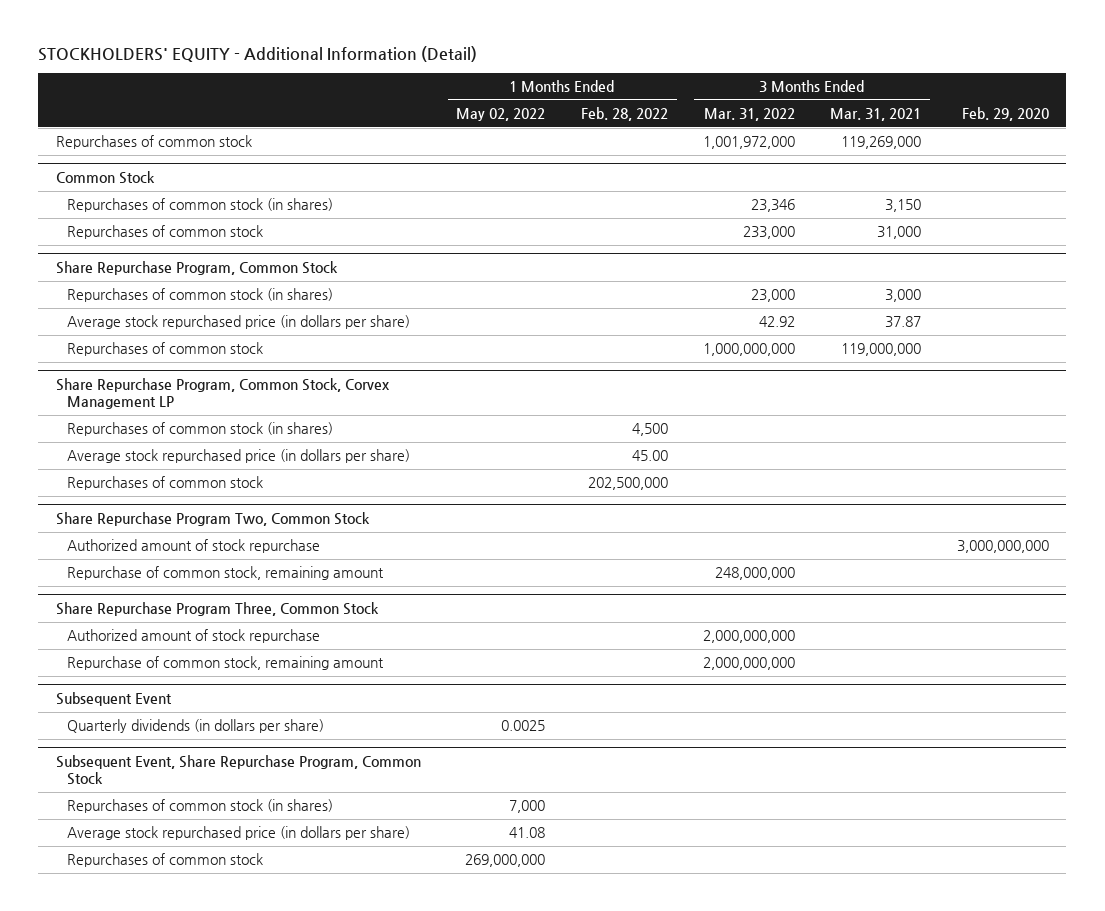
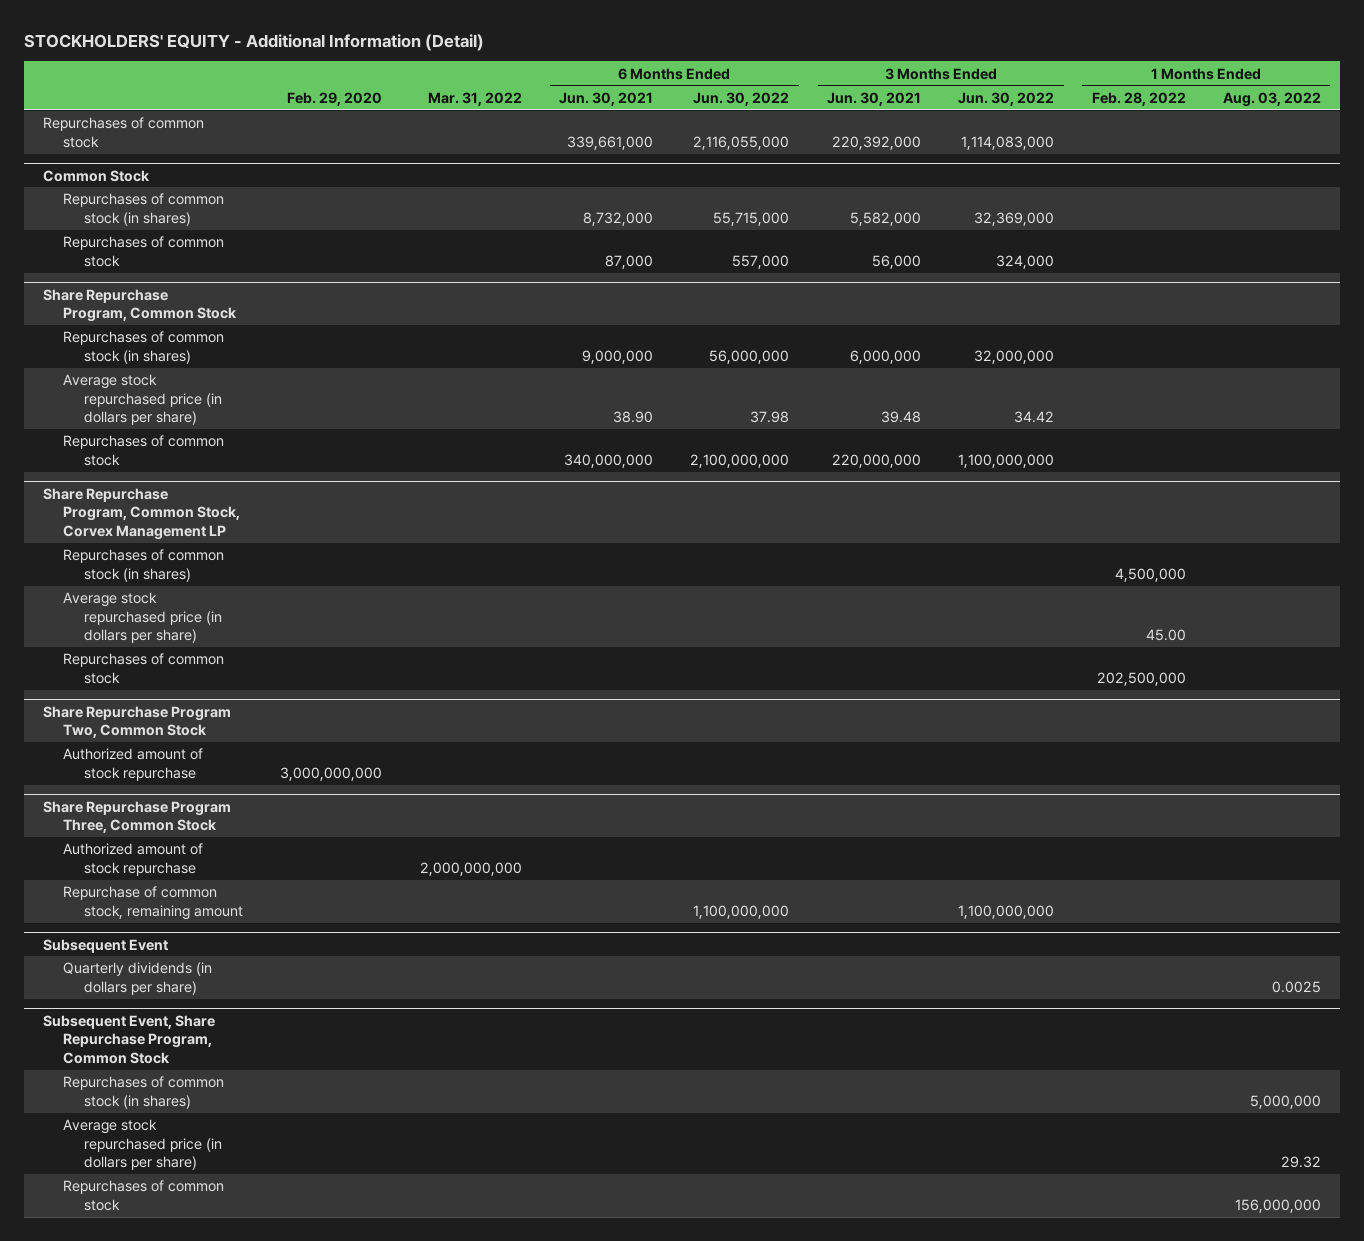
- | 1 Months Ended May 02, 2022 | 1 Months Ended Feb. 28, 2022 | 3 Months Ended Mar. 31, 2022 | 3 Months Ended Mar. 31, 2021 | Feb. 29, 2020
+ | Feb. 29, 2020 | Mar. 31, 2022 | 6 Months Ended Jun. 30, 2021 | 6 Months Ended Jun. 30, 2022 | 3 Months Ended Jun. 30, 2021 | 3 Months Ended Jun. 30, 2022 | 1 Months Ended Feb. 28, 2022 | 1 Months Ended Aug. 03, 2022
@ Share Repurchase Program, Common Stock, Corvex Management LP
- Repurchases of common stock (in shares) | | 4,500 | | |
+ Repurchases of common stock (in shares) | | | | | | | 4,500,000 |
@ Share Repurchase Program Two, Common Stock
- Repurchase of common stock, remaining amount | | | 248,000,000 | |

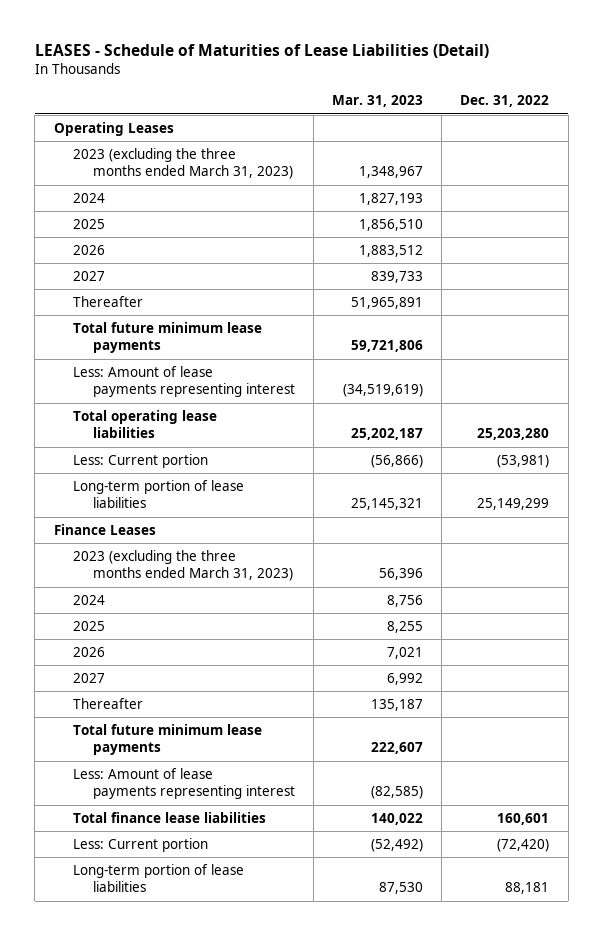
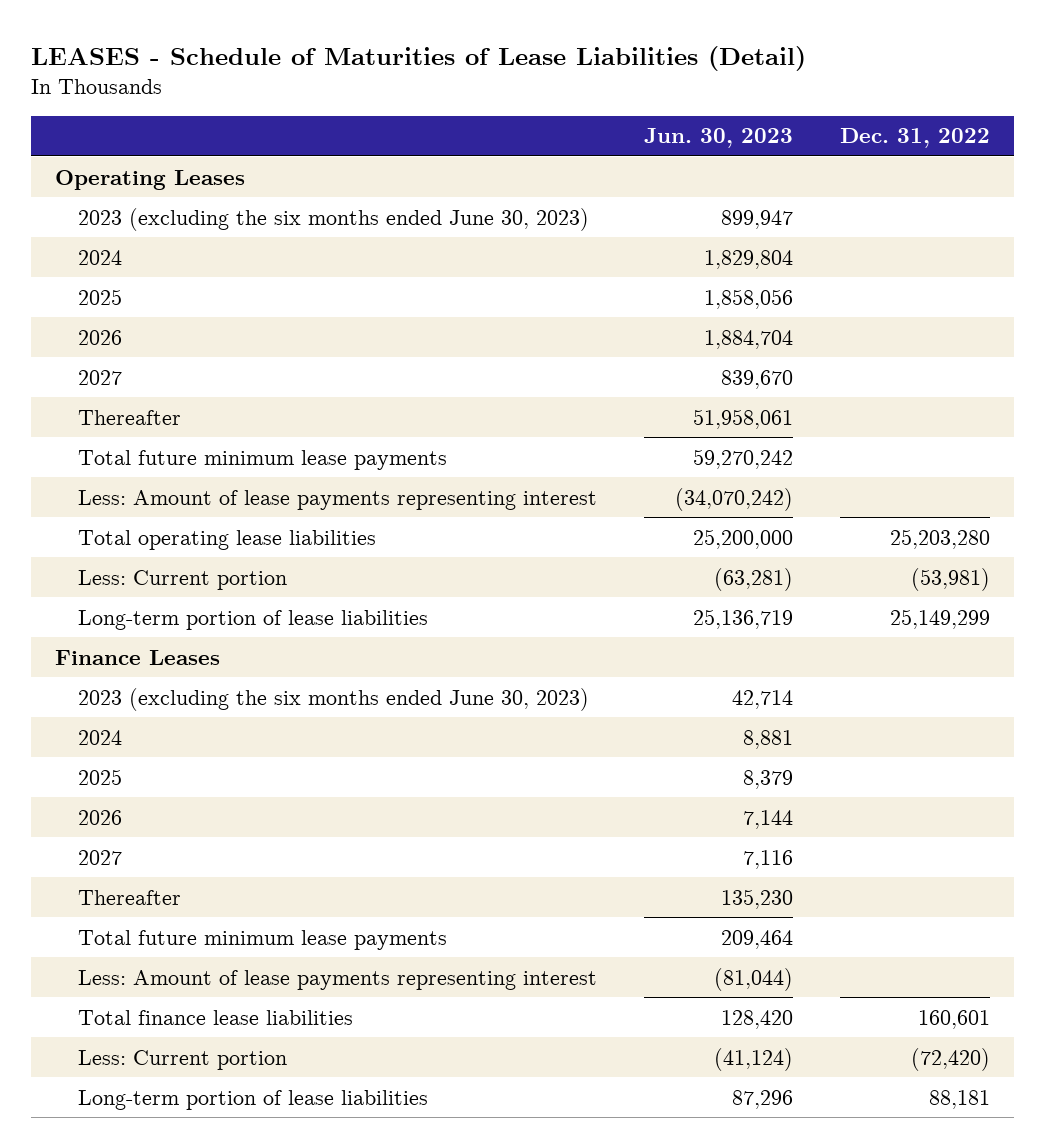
- | Mar. 31, 2023 | Dec. 31, 2022
+ | Jun. 30, 2023 | Dec. 31, 2022
- 2023 (excluding the three months ended March 31, 2023) | 1,348,967 |
+ 2023 (excluding the six months ended June 30, 2023) | 899,947 |
- 2023 (excluding the three months ended March 31, 2023) | 56,396 |
+ 2023 (excluding the six months ended June 30, 2023) | 42,714 |

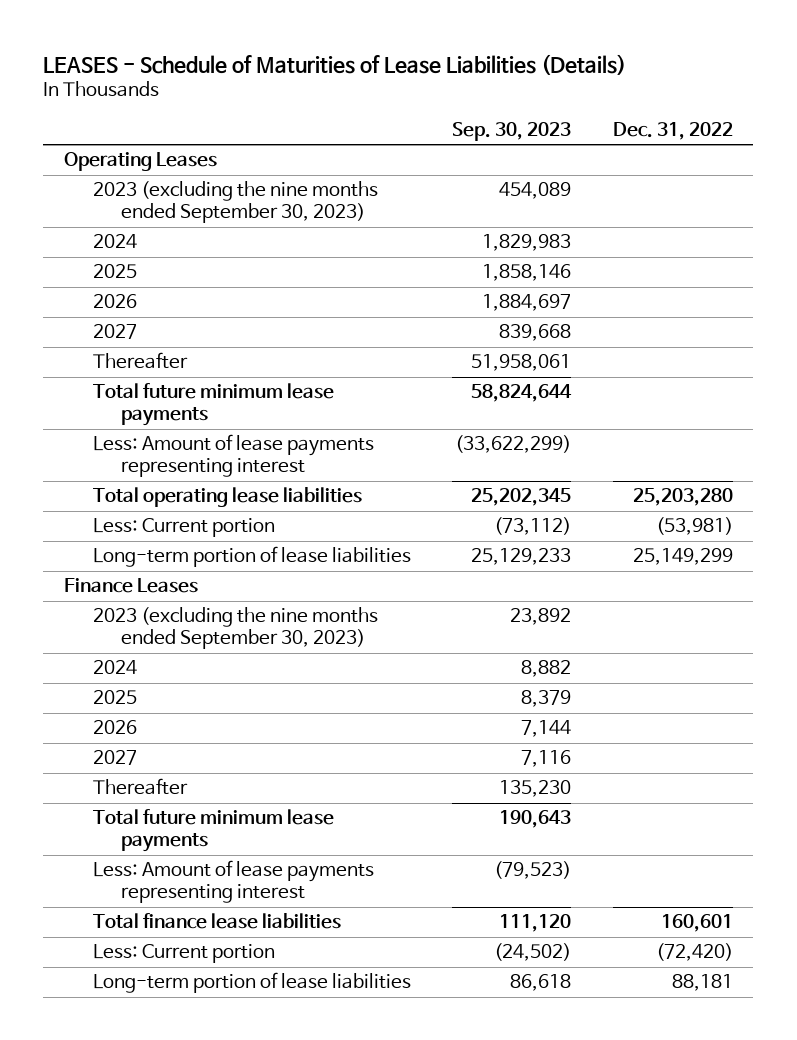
- LEASES - Schedule of Maturities of Lease Liabilities (Detail)
+ LEASES - Schedule of Maturities of Lease Liabilities (Details)
- | Jun. 30, 2023 | Dec. 31, 2022
+ | Sep. 30, 2023 | Dec. 31, 2022
- 2023 (excluding the six months ended June 30, 2023) | 899,947 |
+ 2023 (excluding the nine months ended September 30, 2023) | 454,089 |
- 2023 (excluding the six months ended June 30, 2023) | 42,714 |
+ 2023 (excluding the nine months ended September 30, 2023) | 23,892 |

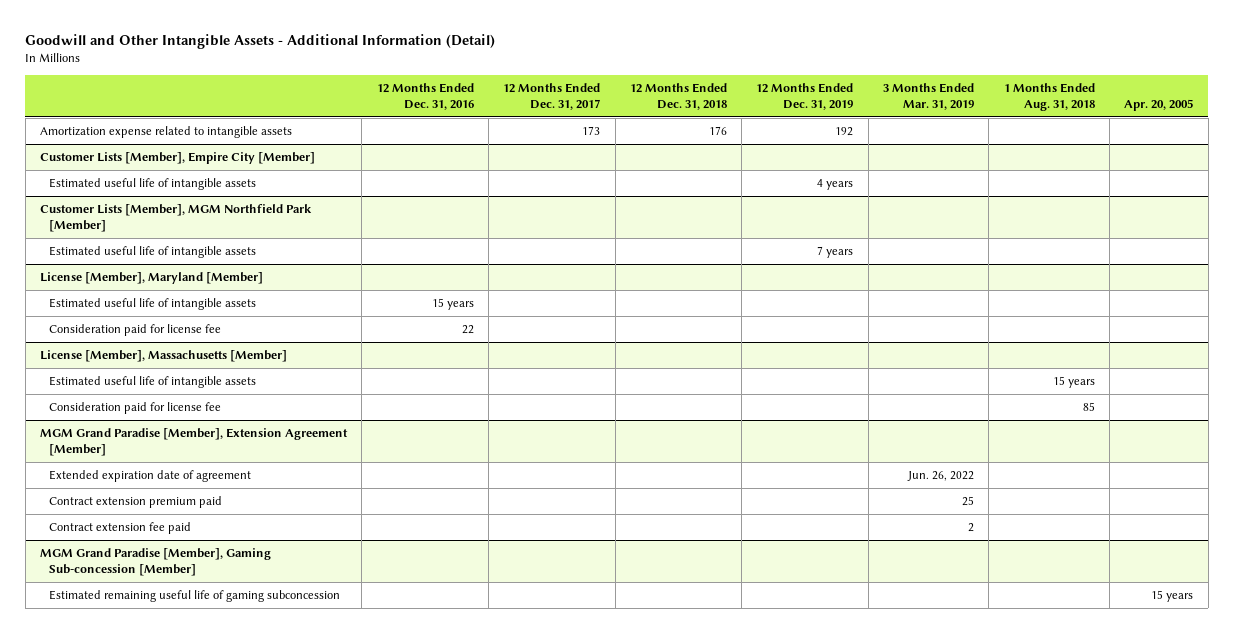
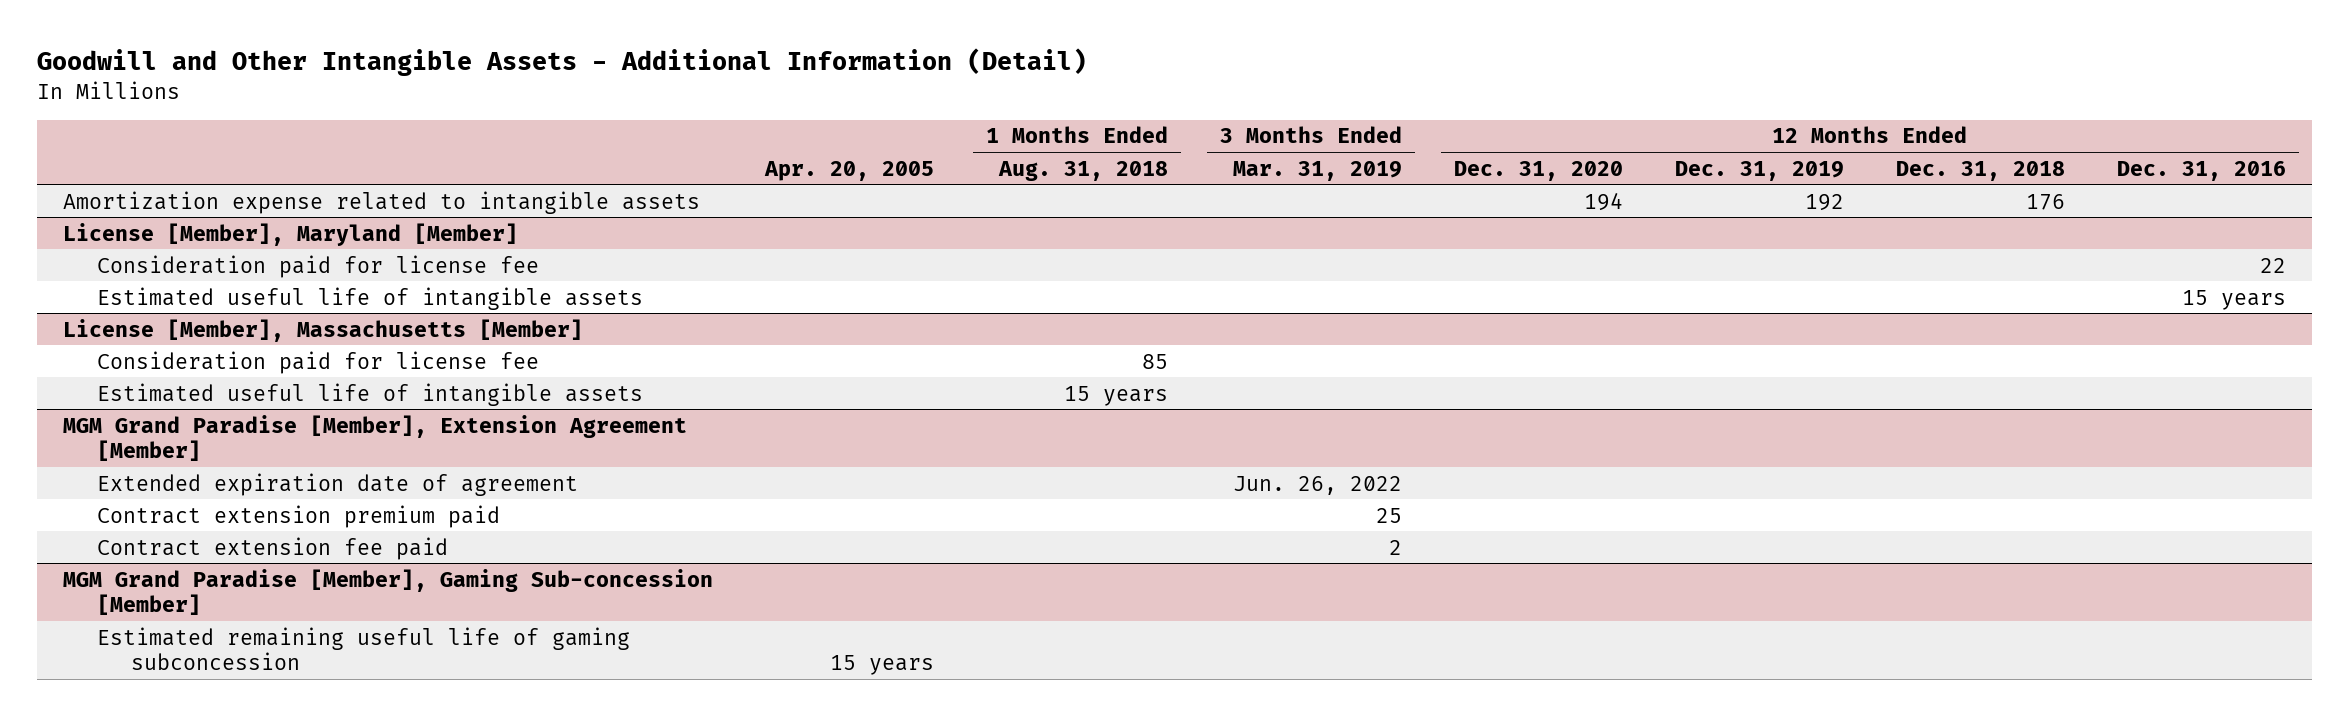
- | 12 Months Ended Dec. 31, 2016 | 12 Months Ended Dec. 31, 2017 | 12 Months Ended Dec. 31, 2018 | 12 Months Ended Dec. 31, 2019 | 3 Months Ended Mar. 31, 2019 | 1 Months Ended Aug. 31, 2018 | Apr. 20, 2005
+ | Apr. 20, 2005 | 1 Months Ended Aug. 31, 2018 | 3 Months Ended Mar. 31, 2019 | 12 Months Ended Dec. 31, 2020 | 12 Months Ended Dec. 31, 2019 | 12 Months Ended Dec. 31, 2018 | 12 Months Ended Dec. 31, 2016
- Customer Lists [Member], Empire City [Member]
- Estimated useful life of intangible assets | | | | 4 years | | |
- Customer Lists [Member], MGM Northfield Park [Member]
- Estimated useful life of intangible assets | | | | 7 years | | |
@ License [Member], Maryland [Member]
moved down: Estimated useful life of intangible assets | | | | | | | 15 years
@ License [Member], Massachusetts [Member]
moved down: Estimated useful life of intangible assets | | 15 years | | | | |

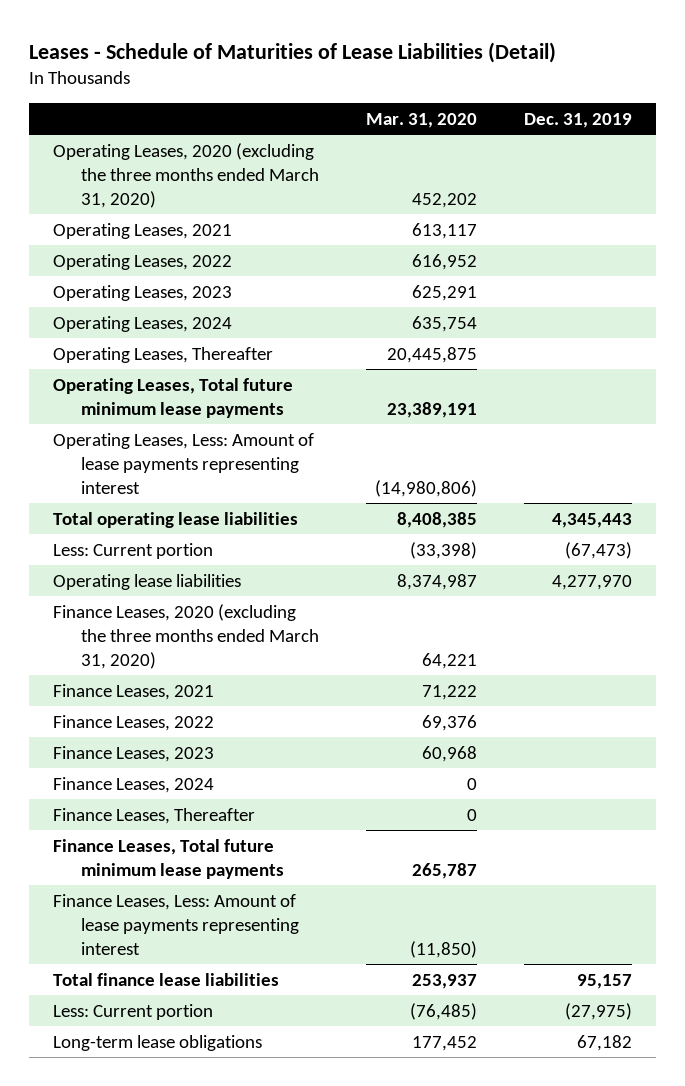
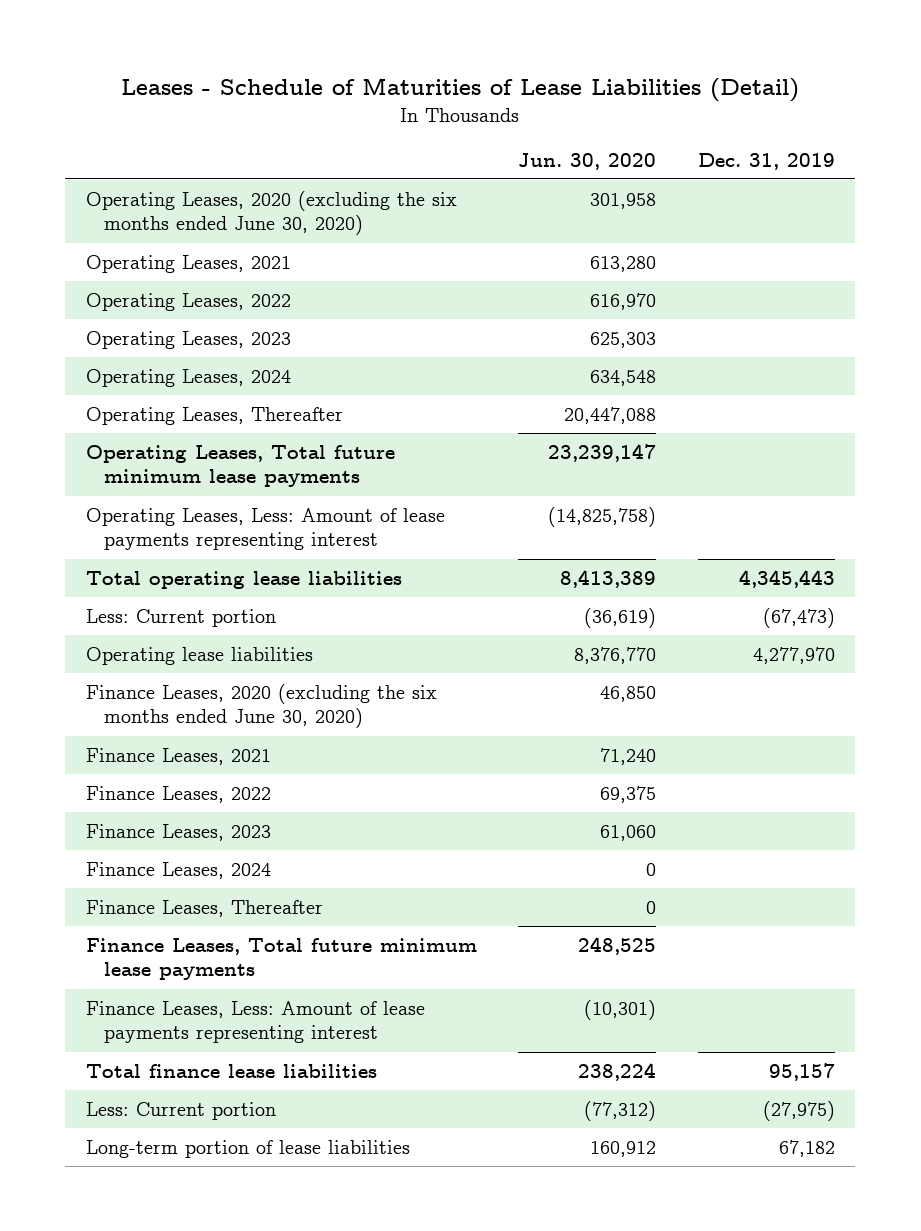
- | Mar. 31, 2020 | Dec. 31, 2019
+ | Jun. 30, 2020 | Dec. 31, 2019
- Operating Leases, 2020 (excluding the three months ended March 31, 2020) | 452,202 |
+ Operating Leases, 2020 (excluding the six months ended June 30, 2020) | 301,958 |
- Finance Leases, 2020 (excluding the three months ended March 31, 2020) | 64,221 |
+ Finance Leases, 2020 (excluding the six months ended June 30, 2020) | 46,850 |
- Long-term lease obligations | 177,452 | 67,182
+ Long-term portion of lease liabilities | 160,912 | 67,182

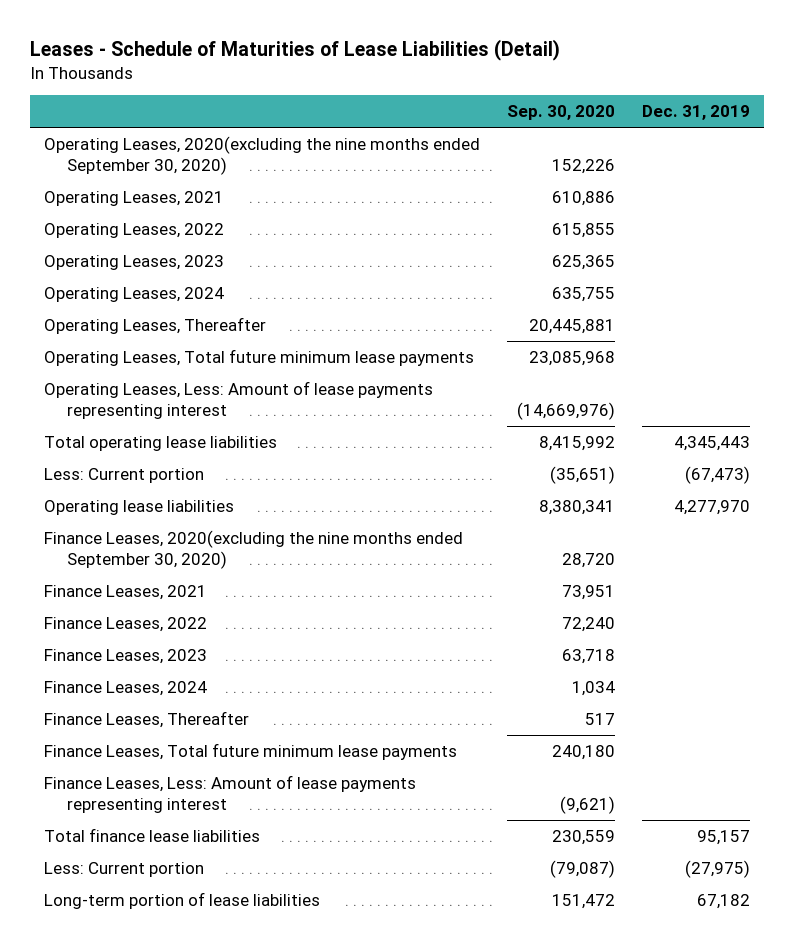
- | Jun. 30, 2020 | Dec. 31, 2019
+ | Sep. 30, 2020 | Dec. 31, 2019
- Operating Leases, 2020 (excluding the six months ended June 30, 2020) | 301,958 |
+ Operating Leases, 2020(excluding the nine months ended September 30, 2020) | 152,226 |
- Finance Leases, 2020 (excluding the six months ended June 30, 2020) | 46,850 |
+ Finance Leases, 2020(excluding the nine months ended September 30, 2020) | 28,720 |

